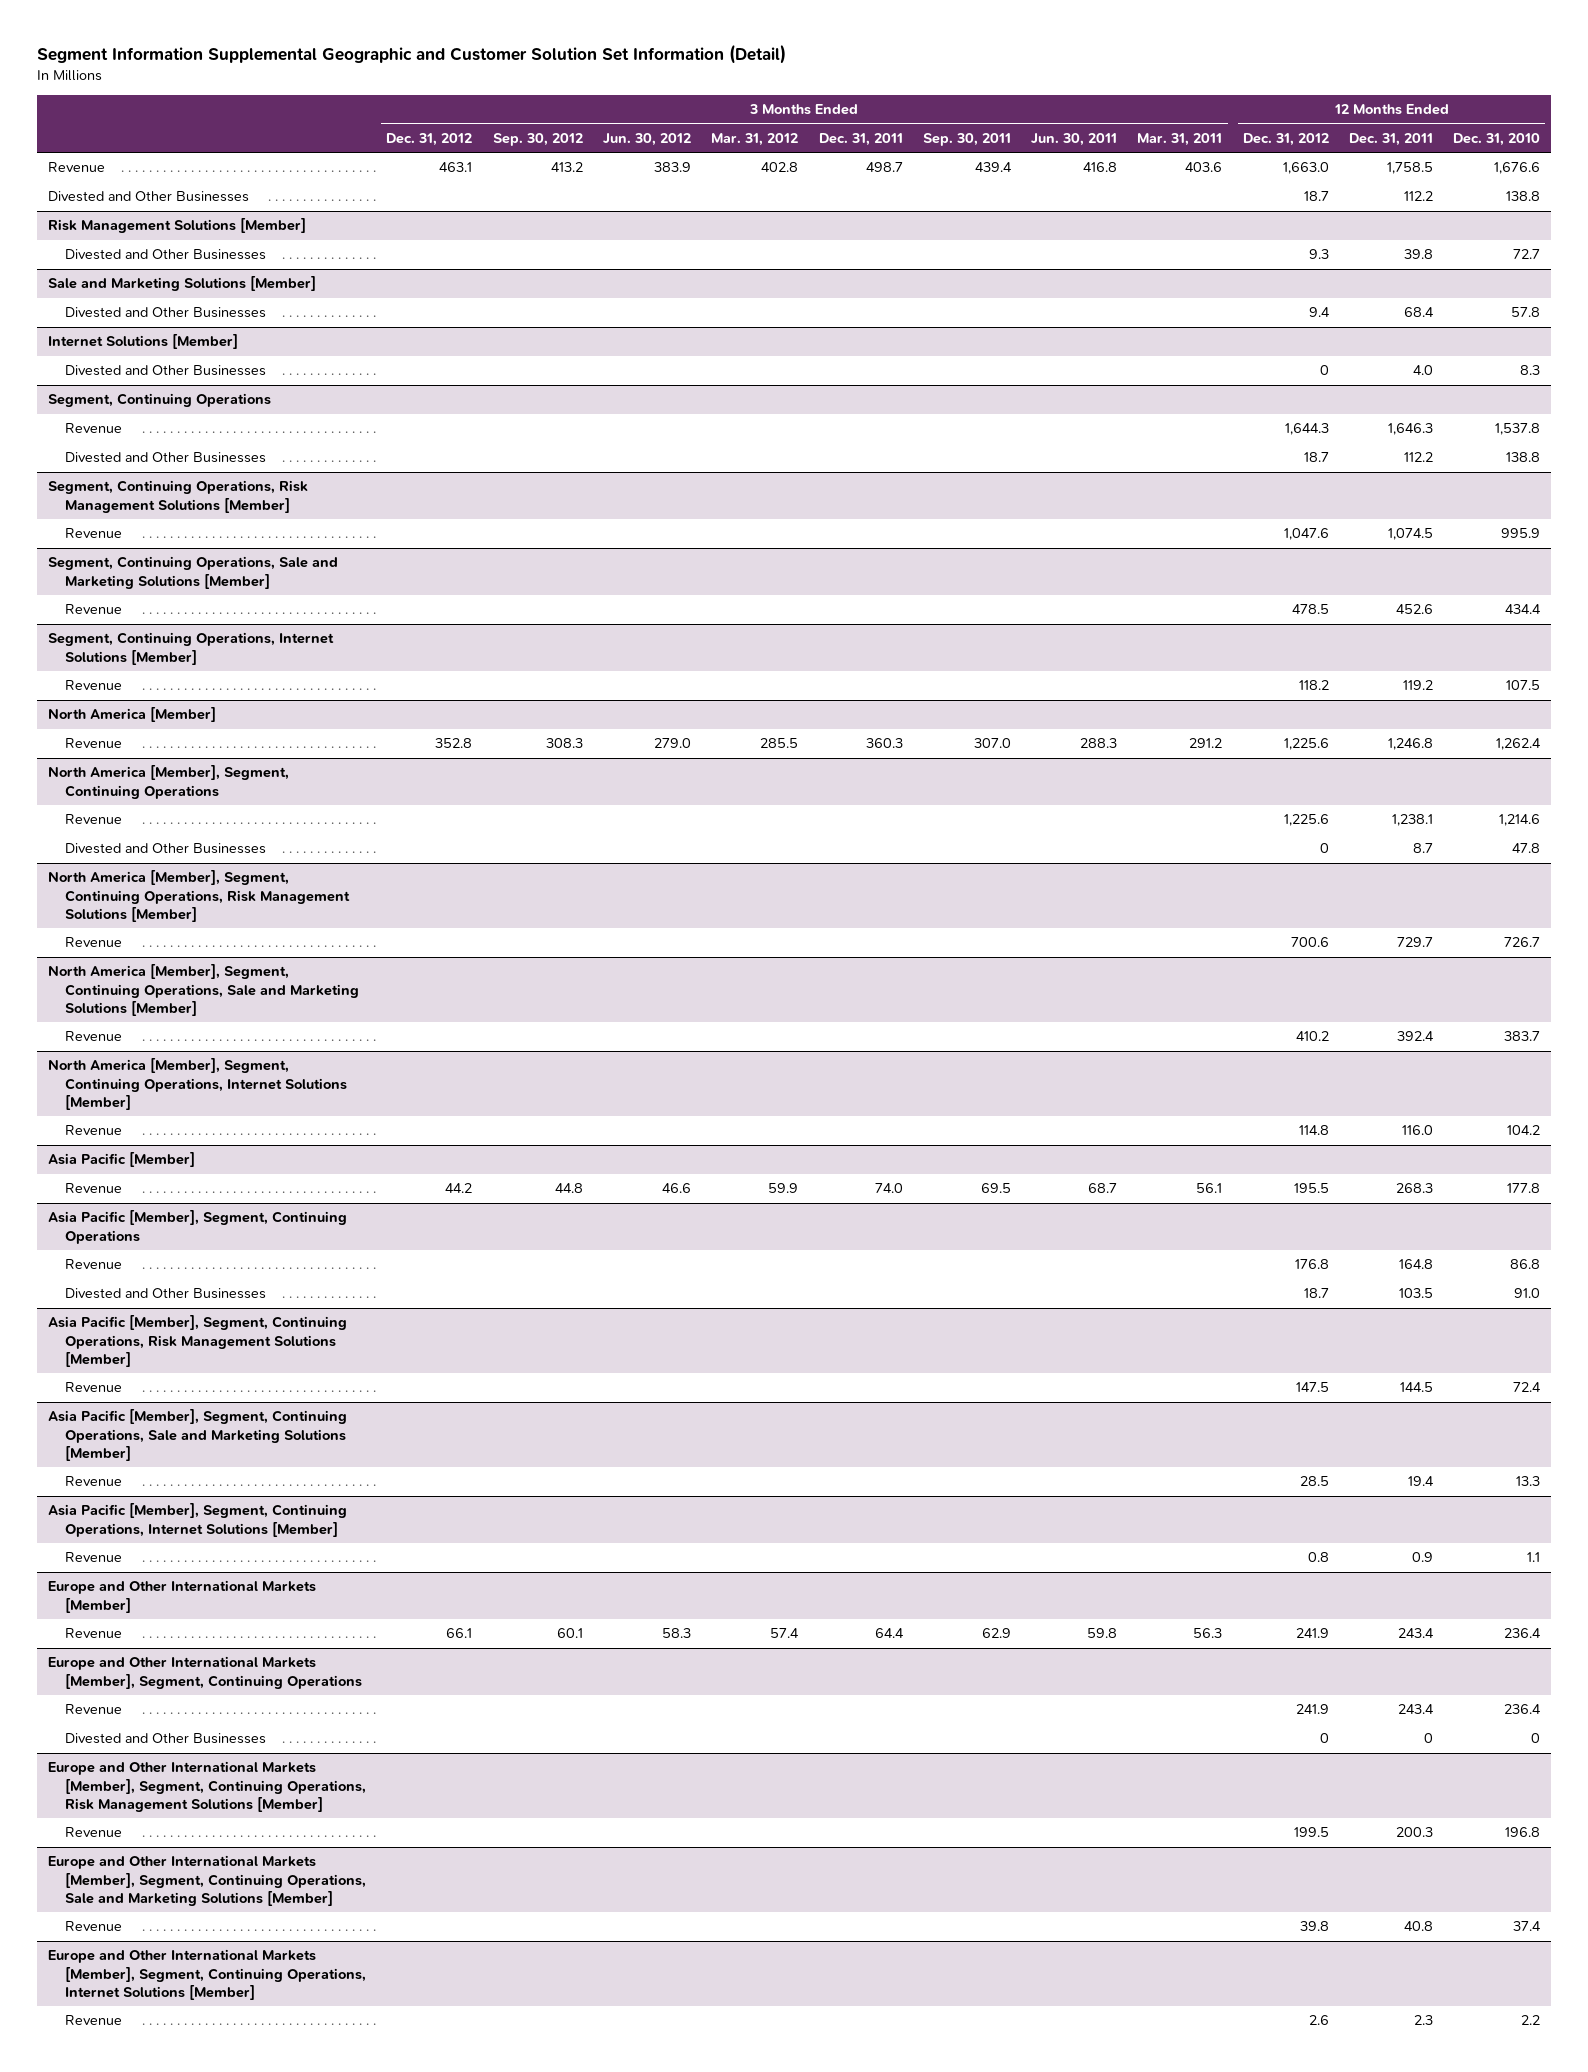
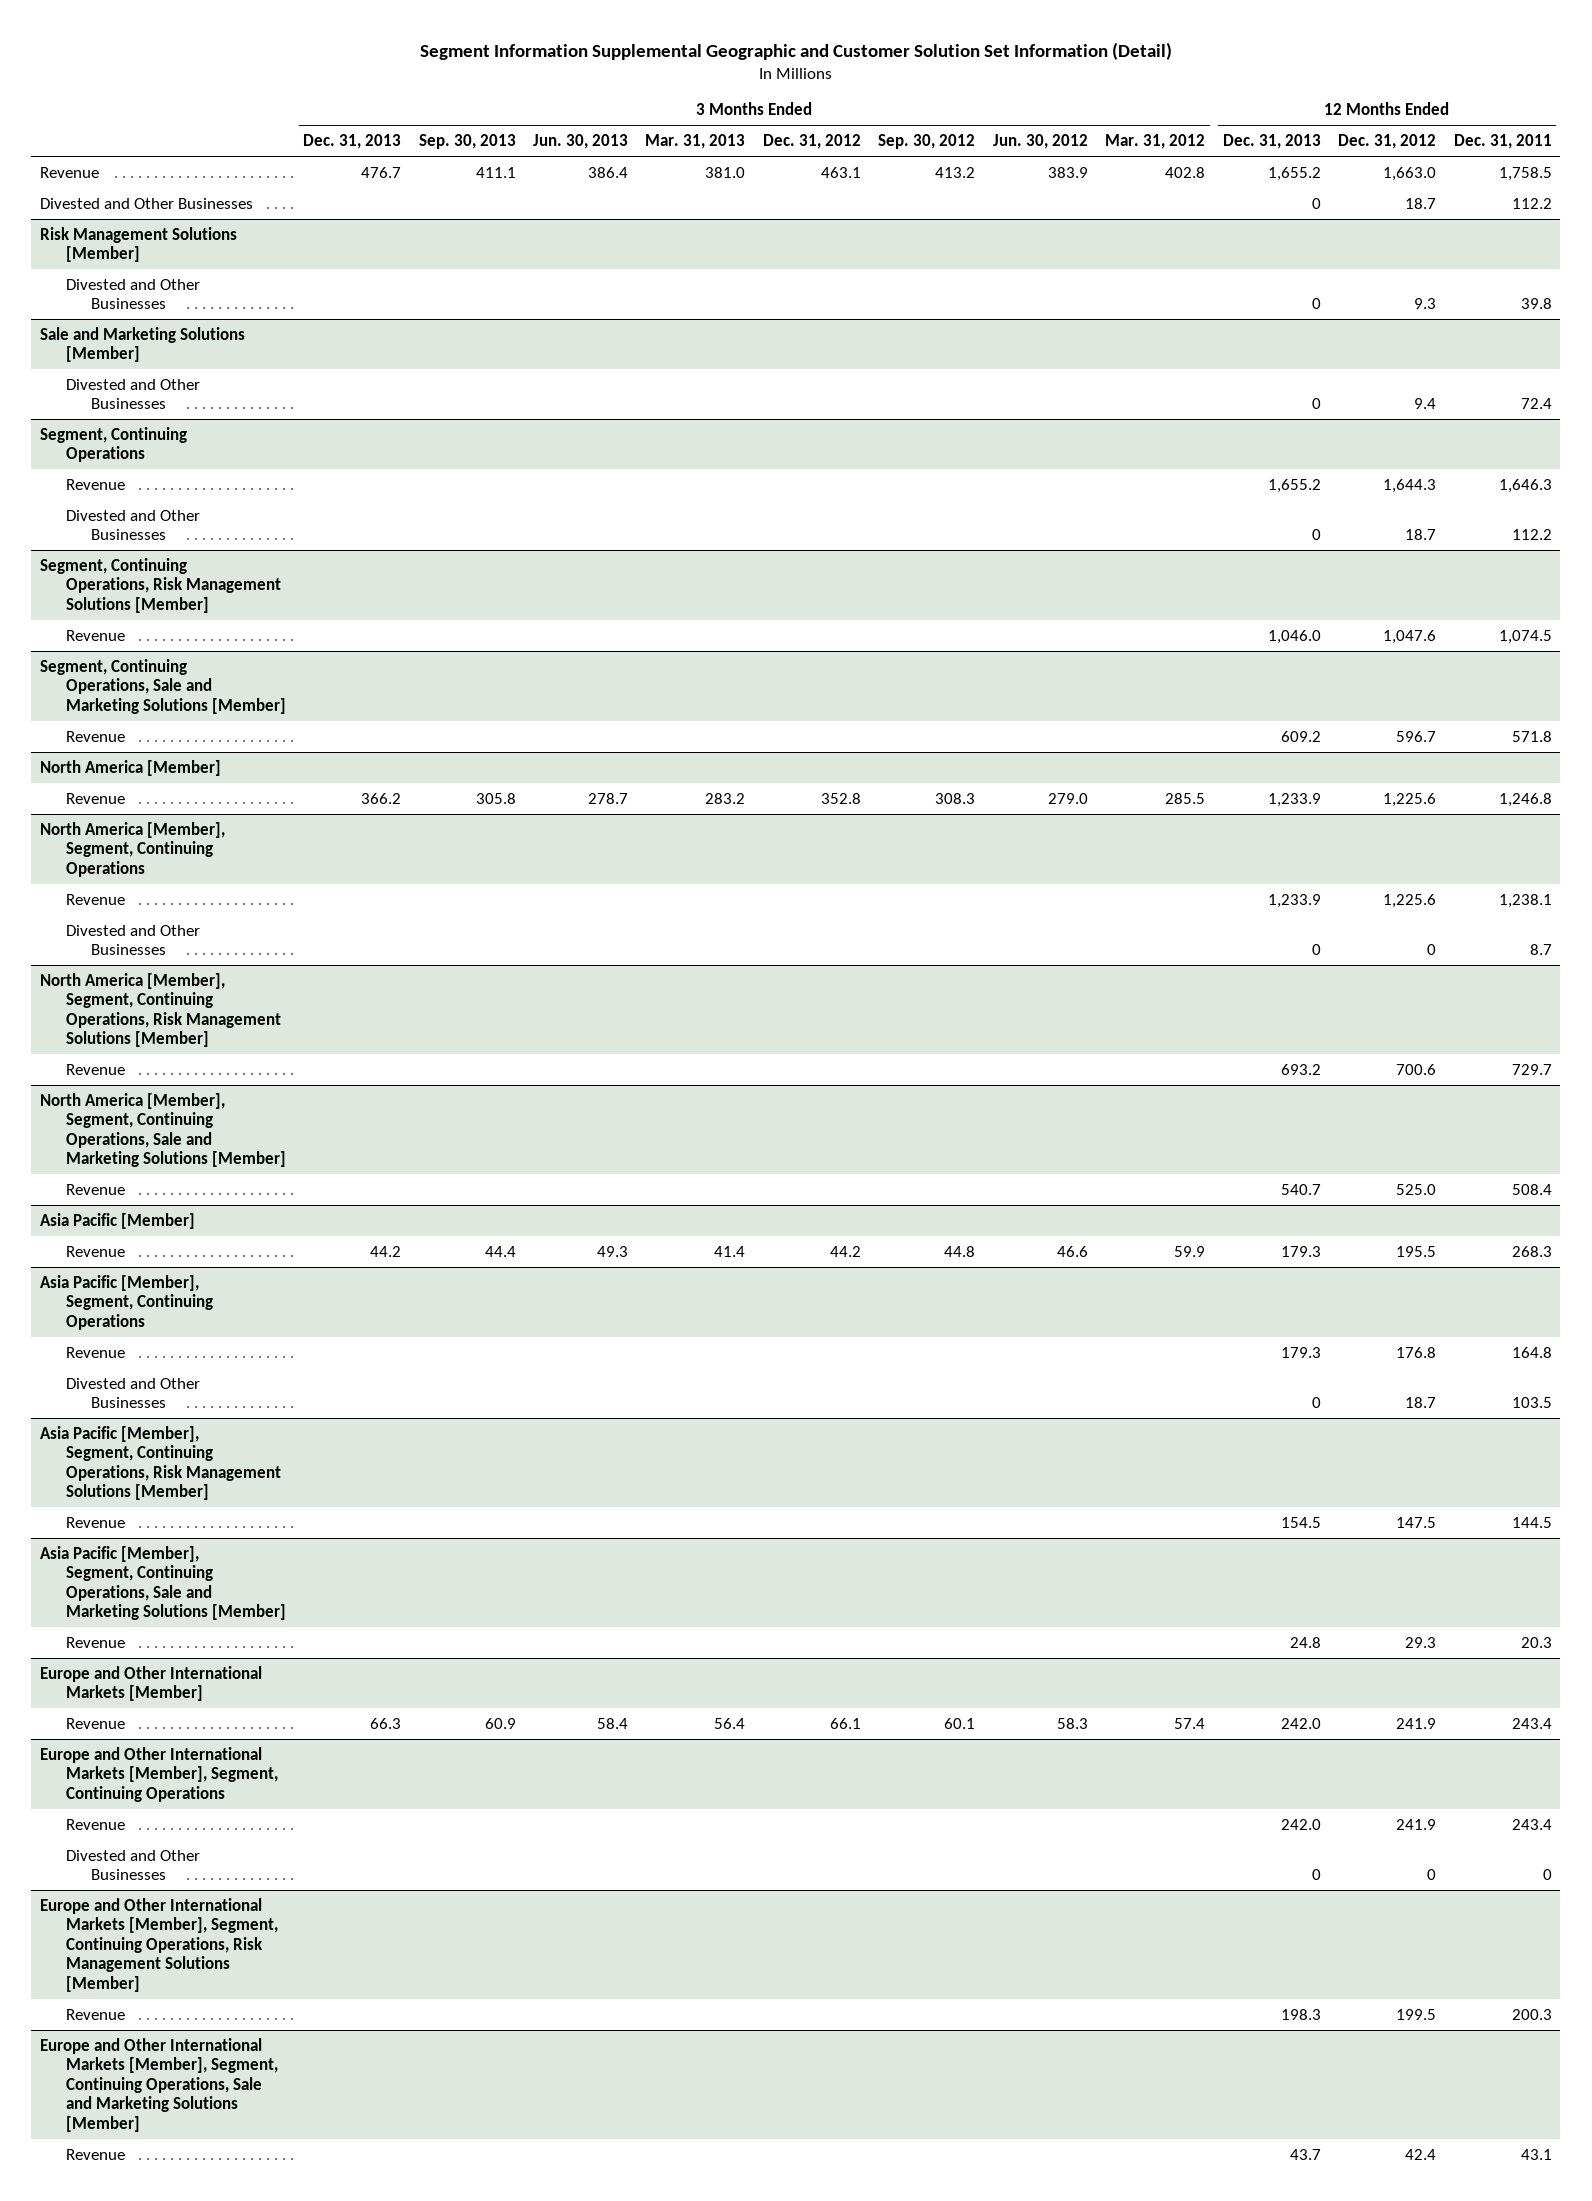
- | 3 Months Ended Dec. 31, 2012 | 3 Months Ended Sep. 30, 2012 | 3 Months Ended Jun. 30, 2012 | 3 Months Ended Mar. 31, 2012 | 3 Months Ended Dec. 31, 2011 | 3 Months Ended Sep. 30, 2011 | 3 Months Ended Jun. 30, 2011 | 3 Months Ended Mar. 31, 2011 | 12 Months Ended Dec. 31, 2012 | 12 Months Ended Dec. 31, 2011 | 12 Months Ended Dec. 31, 2010
+ | 3 Months Ended Dec. 31, 2013 | 3 Months Ended Sep. 30, 2013 | 3 Months Ended Jun. 30, 2013 | 3 Months Ended Mar. 31, 2013 | 3 Months Ended Dec. 31, 2012 | 3 Months Ended Sep. 30, 2012 | 3 Months Ended Jun. 30, 2012 | 3 Months Ended Mar. 31, 2012 | 12 Months Ended Dec. 31, 2013 | 12 Months Ended Dec. 31, 2012 | 12 Months Ended Dec. 31, 2011
@ Sale and Marketing Solutions [Member]
- Divested and Other Businesses | | | | | | | | | 9.4 | 68.4 | 57.8
- Internet Solutions [Member]
- Divested and Other Businesses | | | | | | | | | 0 | 4.0 | 8.3
@ Sale and Marketing Solutions [Member]
+ Divested and Other Businesses | | | | | | | | | 0 | 9.4 | 72.4
@ Segment, Continuing Operations, Sale and Marketing Solutions [Member]
- Revenue | | | | | | | | | 478.5 | 452.6 | 434.4
- Segment, Continuing Operations, Internet Solutions [Member]
- Revenue | | | | | | | | | 118.2 | 119.2 | 107.5
@ Segment, Continuing Operations, Sale and Marketing Solutions [Member]
+ Revenue | | | | | | | | | 609.2 | 596.7 | 571.8
@ North America [Member], Segment, Continuing Operations, Sale and Marketing Solutions [Member]
- Revenue | | | | | | | | | 410.2 | 392.4 | 383.7
- North America [Member], Segment, Continuing Operations, Internet Solutions [Member]
- Revenue | | | | | | | | | 114.8 | 116.0 | 104.2
@ North America [Member], Segment, Continuing Operations, Sale and Marketing Solutions [Member]
+ Revenue | | | | | | | | | 540.7 | 525.0 | 508.4
@ Asia Pacific [Member], Segment, Continuing Operations, Sale and Marketing Solutions [Member]
- Revenue | | | | | | | | | 28.5 | 19.4 | 13.3
- Asia Pacific [Member], Segment, Continuing Operations, Internet Solutions [Member]
- Revenue | | | | | | | | | 0.8 | 0.9 | 1.1
@ Asia Pacific [Member], Segment, Continuing Operations, Sale and Marketing Solutions [Member]
+ Revenue | | | | | | | | | 24.8 | 29.3 | 20.3
@ Europe and Other International Markets [Member], Segment, Continuing Operations, Sale and Marketing Solutions [Member]
- Revenue | | | | | | | | | 39.8 | 40.8 | 37.4
- Europe and Other International Markets [Member], Segment, Continuing Operations, Internet Solutions [Member]
- Revenue | | | | | | | | | 2.6 | 2.3 | 2.2
@ Europe and Other International Markets [Member], Segment, Continuing Operations, Sale and Marketing Solutions [Member]
+ Revenue | | | | | | | | | 43.7 | 42.4 | 43.1

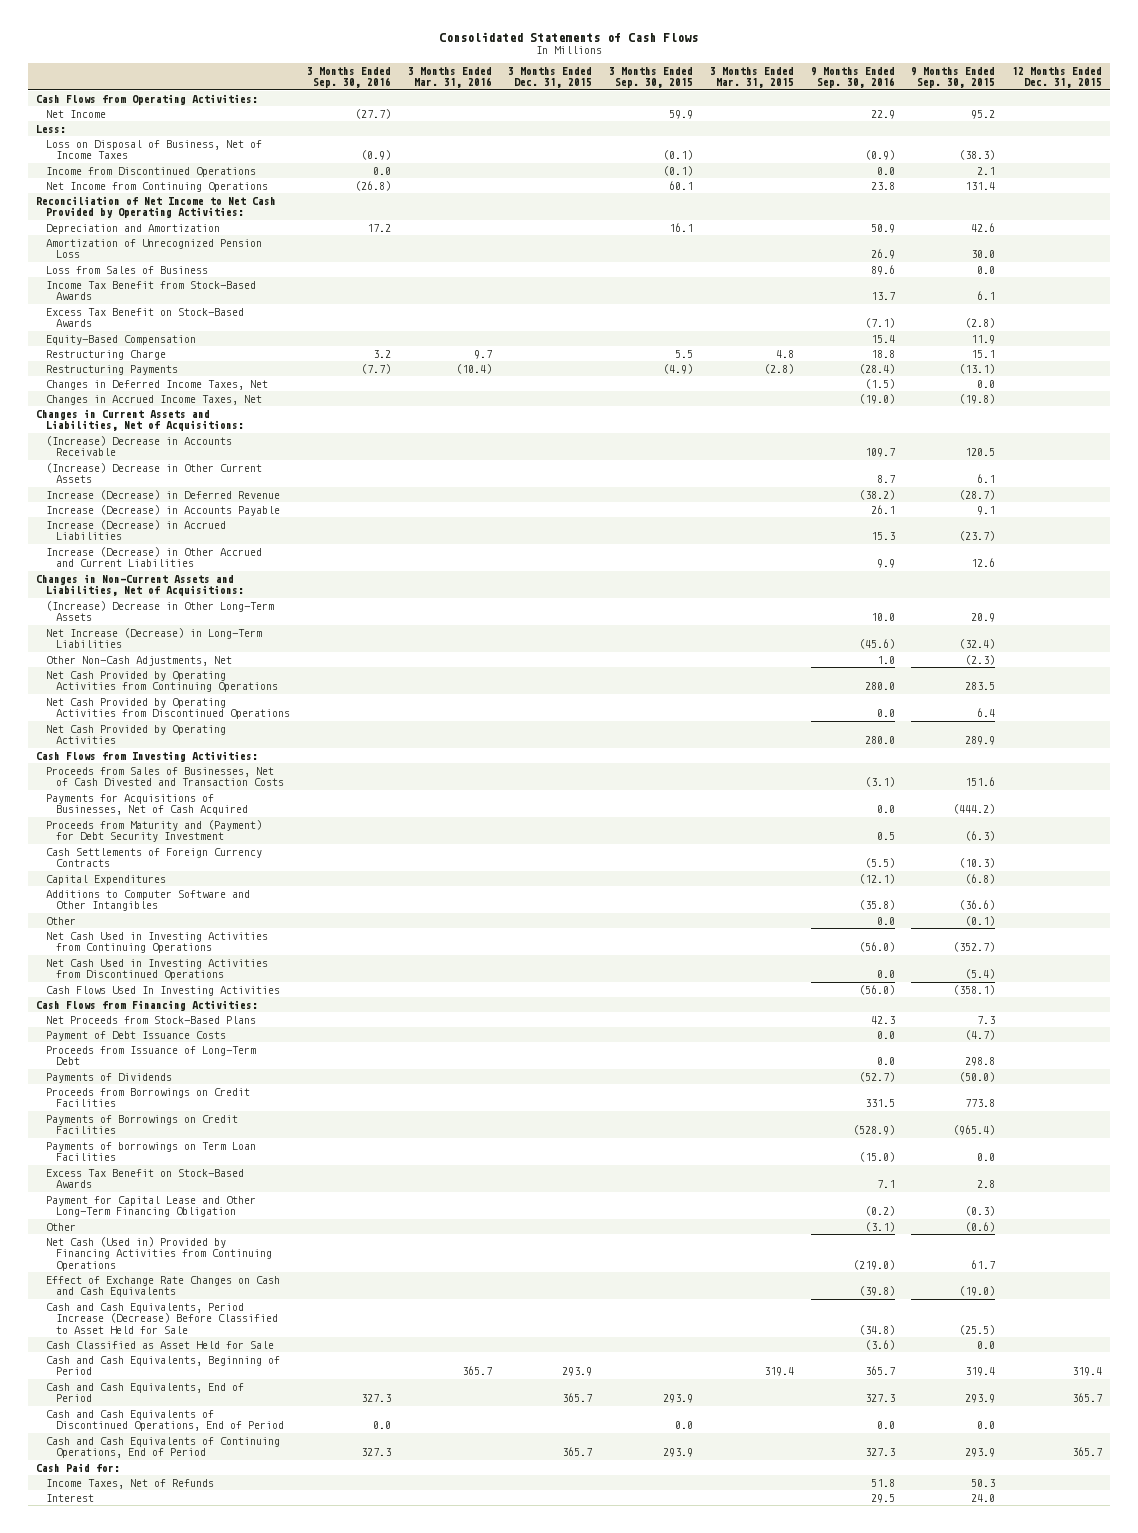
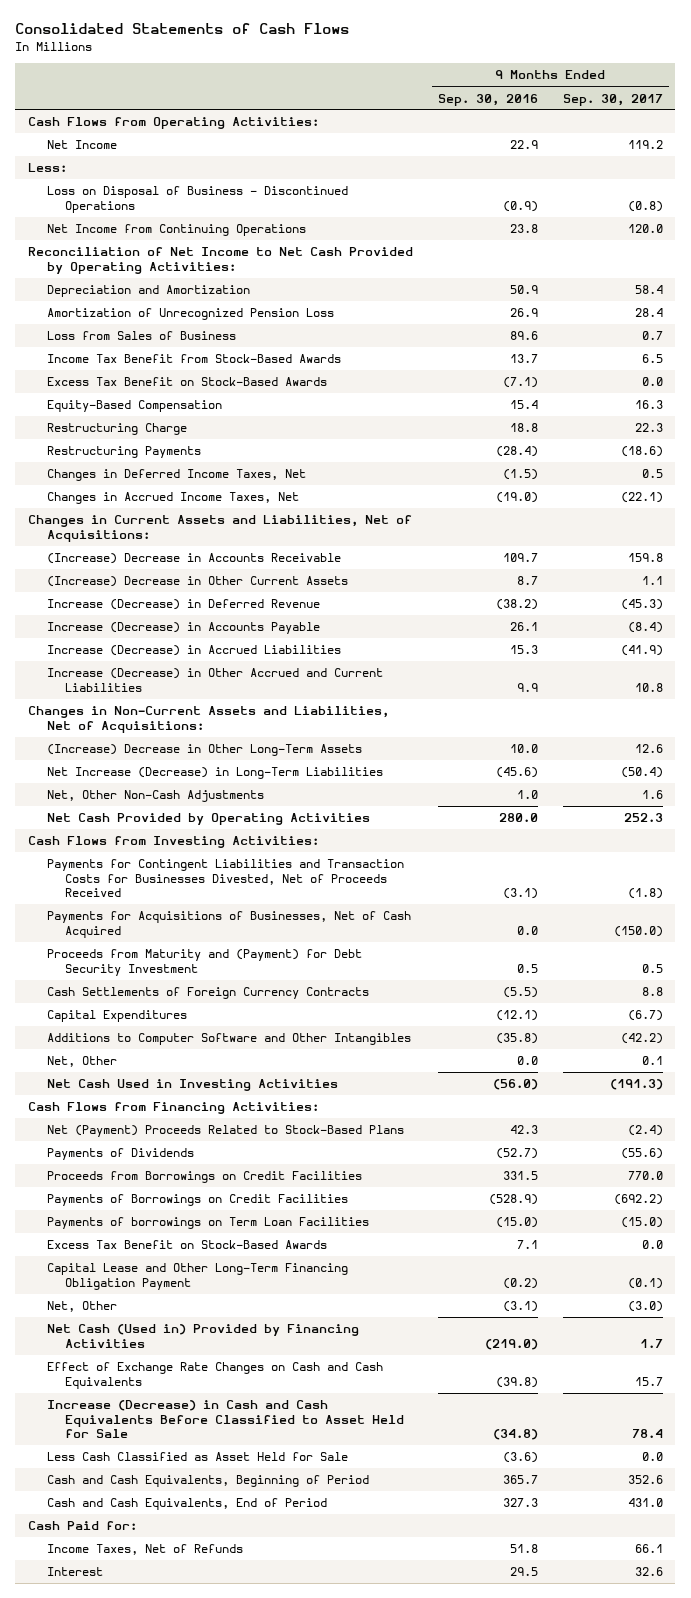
- | 3 Months Ended Sep. 30, 2016 | 3 Months Ended Mar. 31, 2016 | 3 Months Ended Dec. 31, 2015 | 3 Months Ended Sep. 30, 2015 | 3 Months Ended Mar. 31, 2015 | 9 Months Ended Sep. 30, 2016 | 9 Months Ended Sep. 30, 2015 | 12 Months Ended Dec. 31, 2015
+ | 9 Months Ended Sep. 30, 2016 | 9 Months Ended Sep. 30, 2017
- Loss on Disposal of Business, Net of Income Taxes | (0.9) | | | (0.1) | | (0.9) | (38.3) |
- Income from Discontinued Operations | 0.0 | | | (0.1) | | 0.0 | 2.1 |
+ Loss on Disposal of Business - Discontinued Operations | (0.9) | (0.8)
- Other Non-Cash Adjustments, Net | | | | | | 1.0 | (2.3) |
- Net Cash Provided by Operating Activities from Continuing Operations | | | | | | 280.0 | 283.5 |
- Net Cash Provided by Operating Activities from Discontinued Operations | | | | | | 0.0 | 6.4 |
+ Net, Other Non-Cash Adjustments | 1.0 | 1.6
- Proceeds from Sales of Businesses, Net of Cash Divested and Transaction Costs | | | | | | (3.1) | 151.6 |
+ Payments for Contingent Liabilities and Transaction Costs for Businesses Divested, Net of Proceeds Received | (3.1) | (1.8)
- Other | | | | | | 0.0 | (0.1) |
- Net Cash Used in Investing Activities from Continuing Operations | | | | | | (56.0) | (352.7) |
- Net Cash Used in Investing Activities from Discontinued Operations | | | | | | 0.0 | (5.4) |
- Cash Flows Used In Investing Activities | | | | | | (56.0) | (358.1) |
+ Net, Other | 0.0 | 0.1
+ Net Cash Used in Investing Activities | (56.0) | (191.3)
- Net Proceeds from Stock-Based Plans | | | | | | 42.3 | 7.3 |
- Payment of Debt Issuance Costs | | | | | | 0.0 | (4.7) |
- Proceeds from Issuance of Long-Term Debt | | | | | | 0.0 | 298.8 |
+ Net (Payment) Proceeds Related to Stock-Based Plans | 42.3 | (2.4)
- Payment for Capital Lease and Other Long-Term Financing Obligation | | | | | | (0.2) | (0.3) |
- Other | | | | | | (3.1) | (0.6) |
- Net Cash (Used in) Provided by Financing Activities from Continuing Operations | | | | | | (219.0) | 61.7 |
+ Capital Lease and Other Long-Term Financing Obligation Payment | (0.2) | (0.1)
+ Net, Other | (3.1) | (3.0)
+ Net Cash (Used in) Provided by Financing Activities | (219.0) | 1.7
- Cash and Cash Equivalents, Period Increase (Decrease) Before Classified to Asset Held for Sale | | | | | | (34.8) | (25.5) |
- Cash Classified as Asset Held for Sale | | | | | | (3.6) | 0.0 |
+ Increase (Decrease) in Cash and Cash Equivalents Before Classified to Asset Held for Sale | (34.8) | 78.4
+ Less Cash Classified as Asset Held for Sale | (3.6) | 0.0
- Cash and Cash Equivalents of Discontinued Operations, End of Period | 0.0 | | | 0.0 | | 0.0 | 0.0 |
- Cash and Cash Equivalents of Continuing Operations, End of Period | 327.3 | | 365.7 | 293.9 | | 327.3 | 293.9 | 365.7

